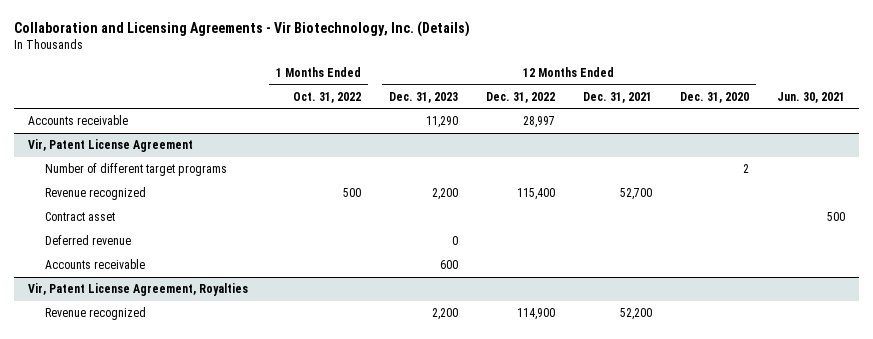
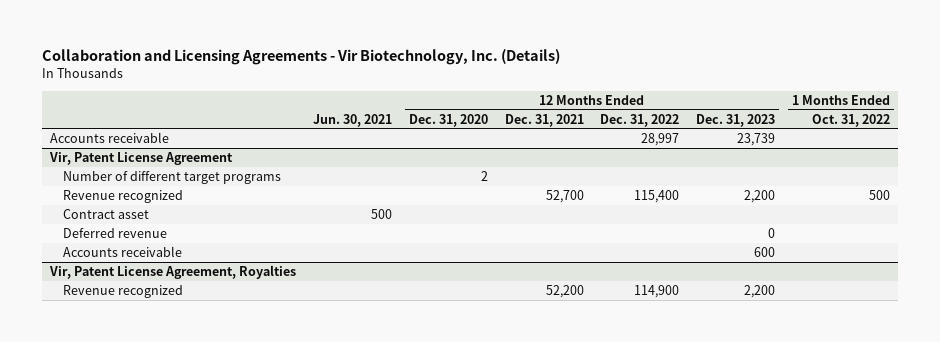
- | 1 Months Ended Oct. 31, 2022 | 12 Months Ended Dec. 31, 2023 | 12 Months Ended Dec. 31, 2022 | 12 Months Ended Dec. 31, 2021 | 12 Months Ended Dec. 31, 2020 | Jun. 30, 2021
+ | Jun. 30, 2021 | 12 Months Ended Dec. 31, 2020 | 12 Months Ended Dec. 31, 2021 | 12 Months Ended Dec. 31, 2022 | 12 Months Ended Dec. 31, 2023 | 1 Months Ended Oct. 31, 2022
- Accounts receivable | | 11,290 | 28,997 | | |
+ Accounts receivable | | | | 28,997 | 23,739 |

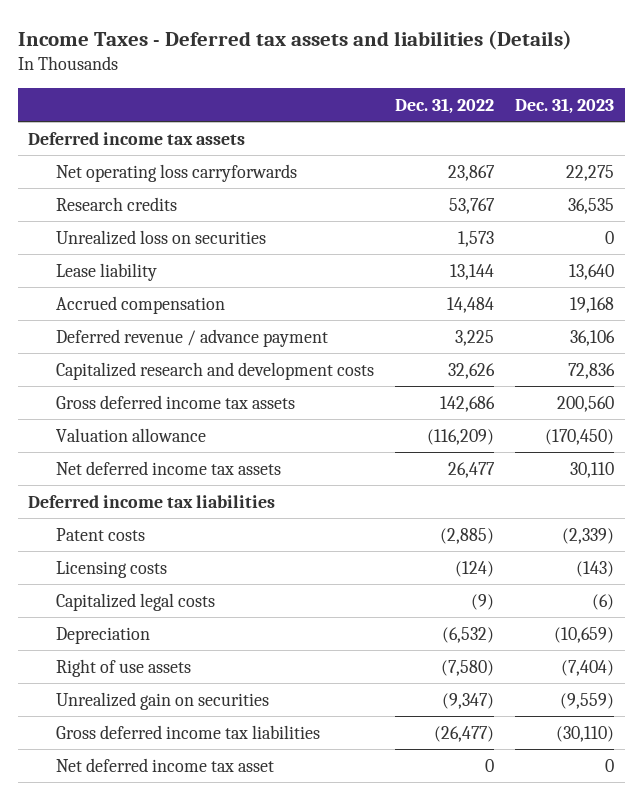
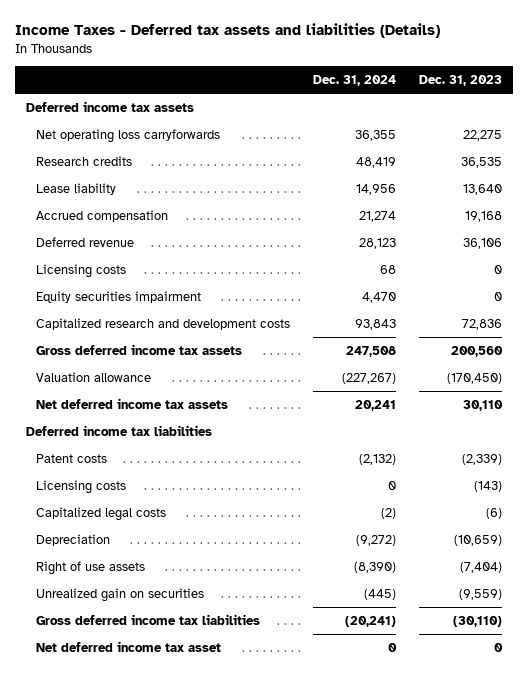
- | Dec. 31, 2022 | Dec. 31, 2023
+ | Dec. 31, 2024 | Dec. 31, 2023
- Unrealized loss on securities | 1,573 | 0
- Deferred revenue / advance payment | 3,225 | 36,106
+ Deferred revenue | 28,123 | 36,106
+ Licensing costs | 68 | 0
+ Equity securities impairment | 4,470 | 0

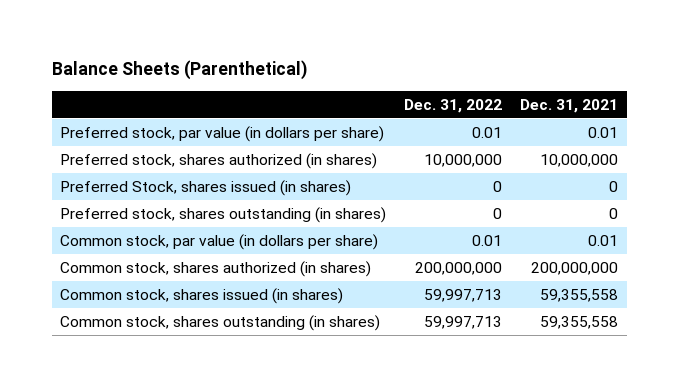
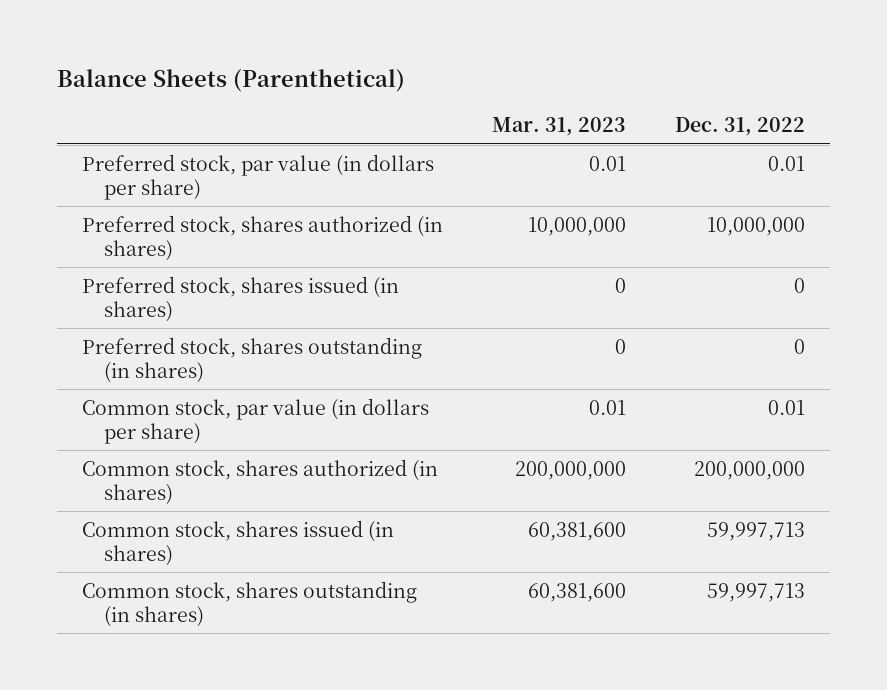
- | Dec. 31, 2022 | Dec. 31, 2021
+ | Mar. 31, 2023 | Dec. 31, 2022
- Preferred Stock, shares issued (in shares) | 0 | 0
+ Preferred stock, shares issued (in shares) | 0 | 0

